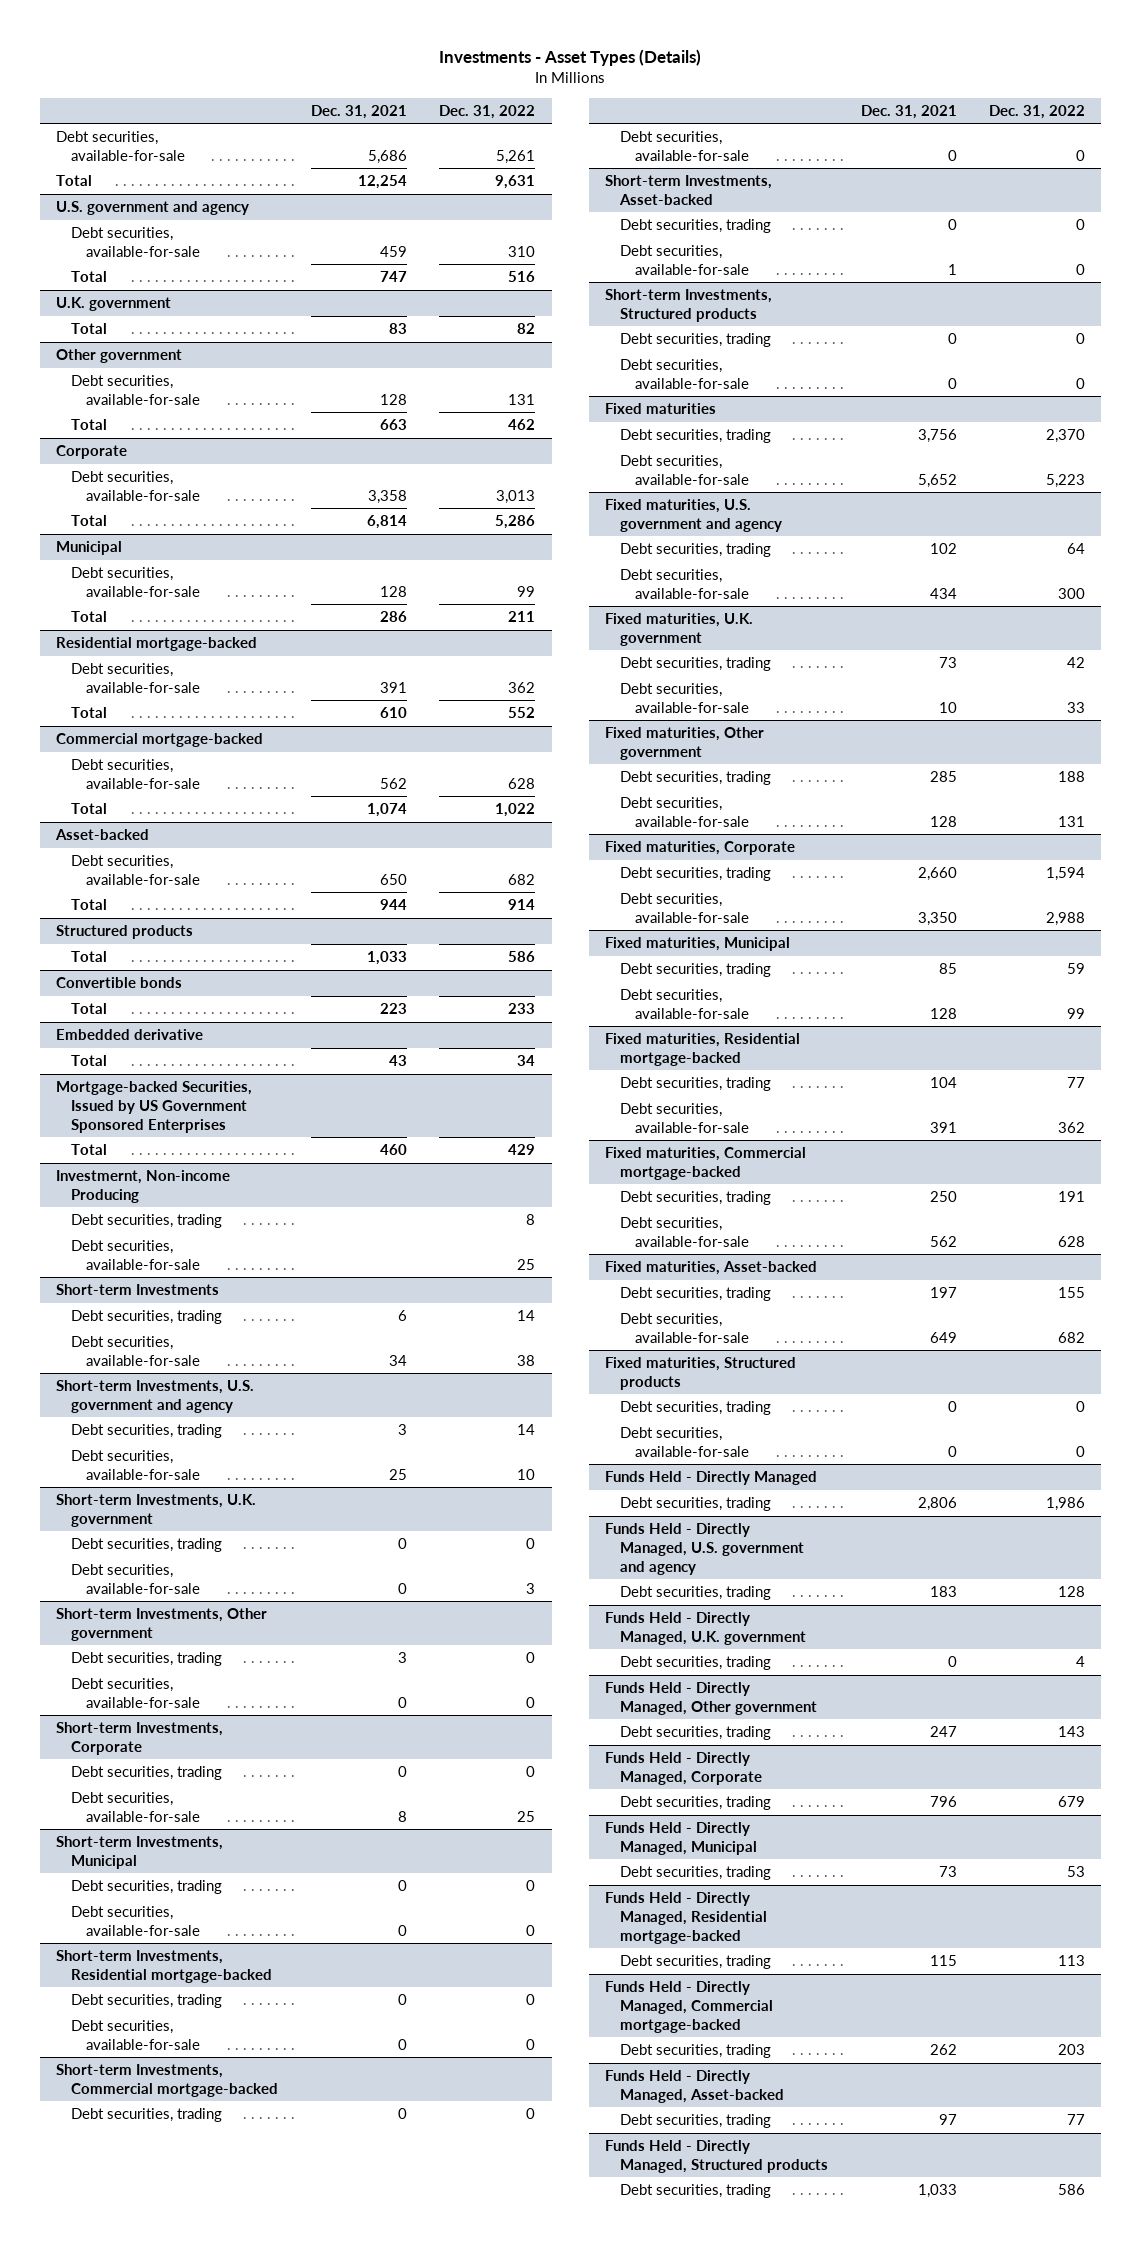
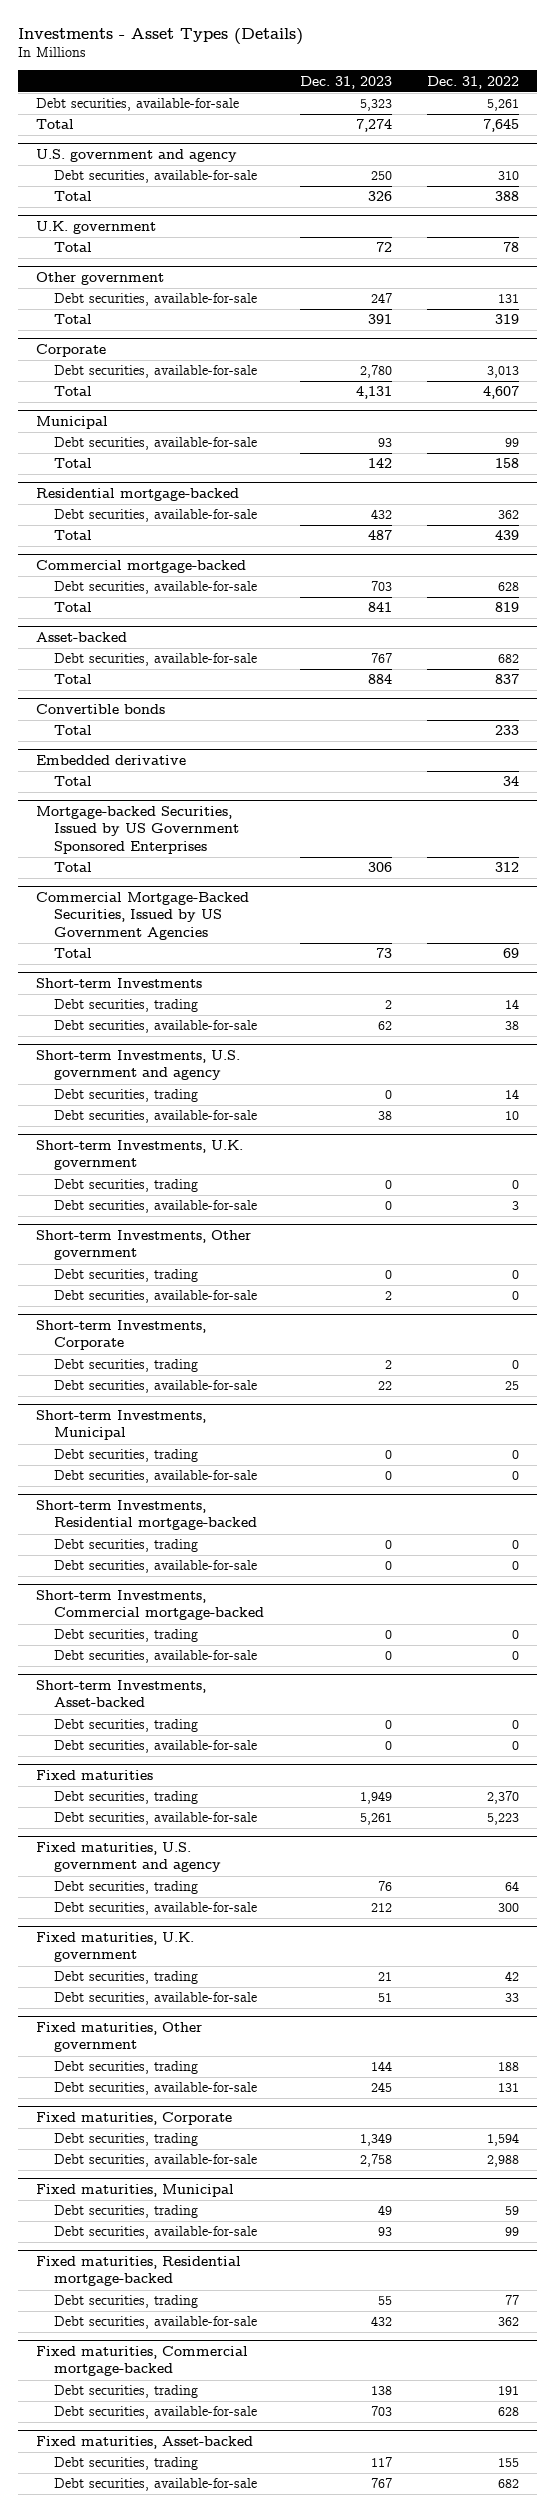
- | Dec. 31, 2021 | Dec. 31, 2022
+ | Dec. 31, 2023 | Dec. 31, 2022
- Total | 12,254 | 9,631
+ Total | 7,274 | 7,645
@ U.S. government and agency
- Total | 747 | 516
+ Total | 326 | 388
@ U.K. government
- Total | 83 | 82
+ Total | 72 | 78
@ Other government
- Total | 663 | 462
+ Total | 391 | 319
@ Corporate
- Total | 6,814 | 5,286
+ Total | 4,131 | 4,607
@ Municipal
- Total | 286 | 211
+ Total | 142 | 158
@ Residential mortgage-backed
- Total | 610 | 552
+ Total | 487 | 439
@ Commercial mortgage-backed
- Total | 1,074 | 1,022
+ Total | 841 | 819
@ Asset-backed
- Total | 944 | 914
- Structured products
- Total | 1,033 | 586
@ Asset-backed
+ Total | 884 | 837
@ Mortgage-backed Securities, Issued by US Government Sponsored Enterprises
- Total | 460 | 429
- Investmernt, Non-income Producing
- Debt securities, trading | | 8
- Debt securities, available-for-sale | | 25
@ Mortgage-backed Securities, Issued by US Government Sponsored Enterprises
+ Total | 306 | 312
+ Commercial Mortgage-Backed Securities, Issued by US Government Agencies
+ Total | 73 | 69
- Short-term Investments, Structured products
- Debt securities, trading | 0 | 0
- Debt securities, available-for-sale | 0 | 0
- Fixed maturities, Structured products
- Debt securities, trading | 0 | 0
- Debt securities, available-for-sale | 0 | 0
- Funds Held - Directly Managed
- Debt securities, trading | 2,806 | 1,986
- Funds Held - Directly Managed, U.S. government and agency
- Debt securities, trading | 183 | 128
- Funds Held - Directly Managed, U.K. government
- Debt securities, trading | 0 | 4
- Funds Held - Directly Managed, Other government
- Debt securities, trading | 247 | 143
- Funds Held - Directly Managed, Corporate
- Debt securities, trading | 796 | 679
- Funds Held - Directly Managed, Municipal
- Debt securities, trading | 73 | 53
- Funds Held - Directly Managed, Residential mortgage-backed
- Debt securities, trading | 115 | 113
- Funds Held - Directly Managed, Commercial mortgage-backed
- Debt securities, trading | 262 | 203
- Funds Held - Directly Managed, Asset-backed
- Debt securities, trading | 97 | 77
- Funds Held - Directly Managed, Structured products
- Debt securities, trading | 1,033 | 586

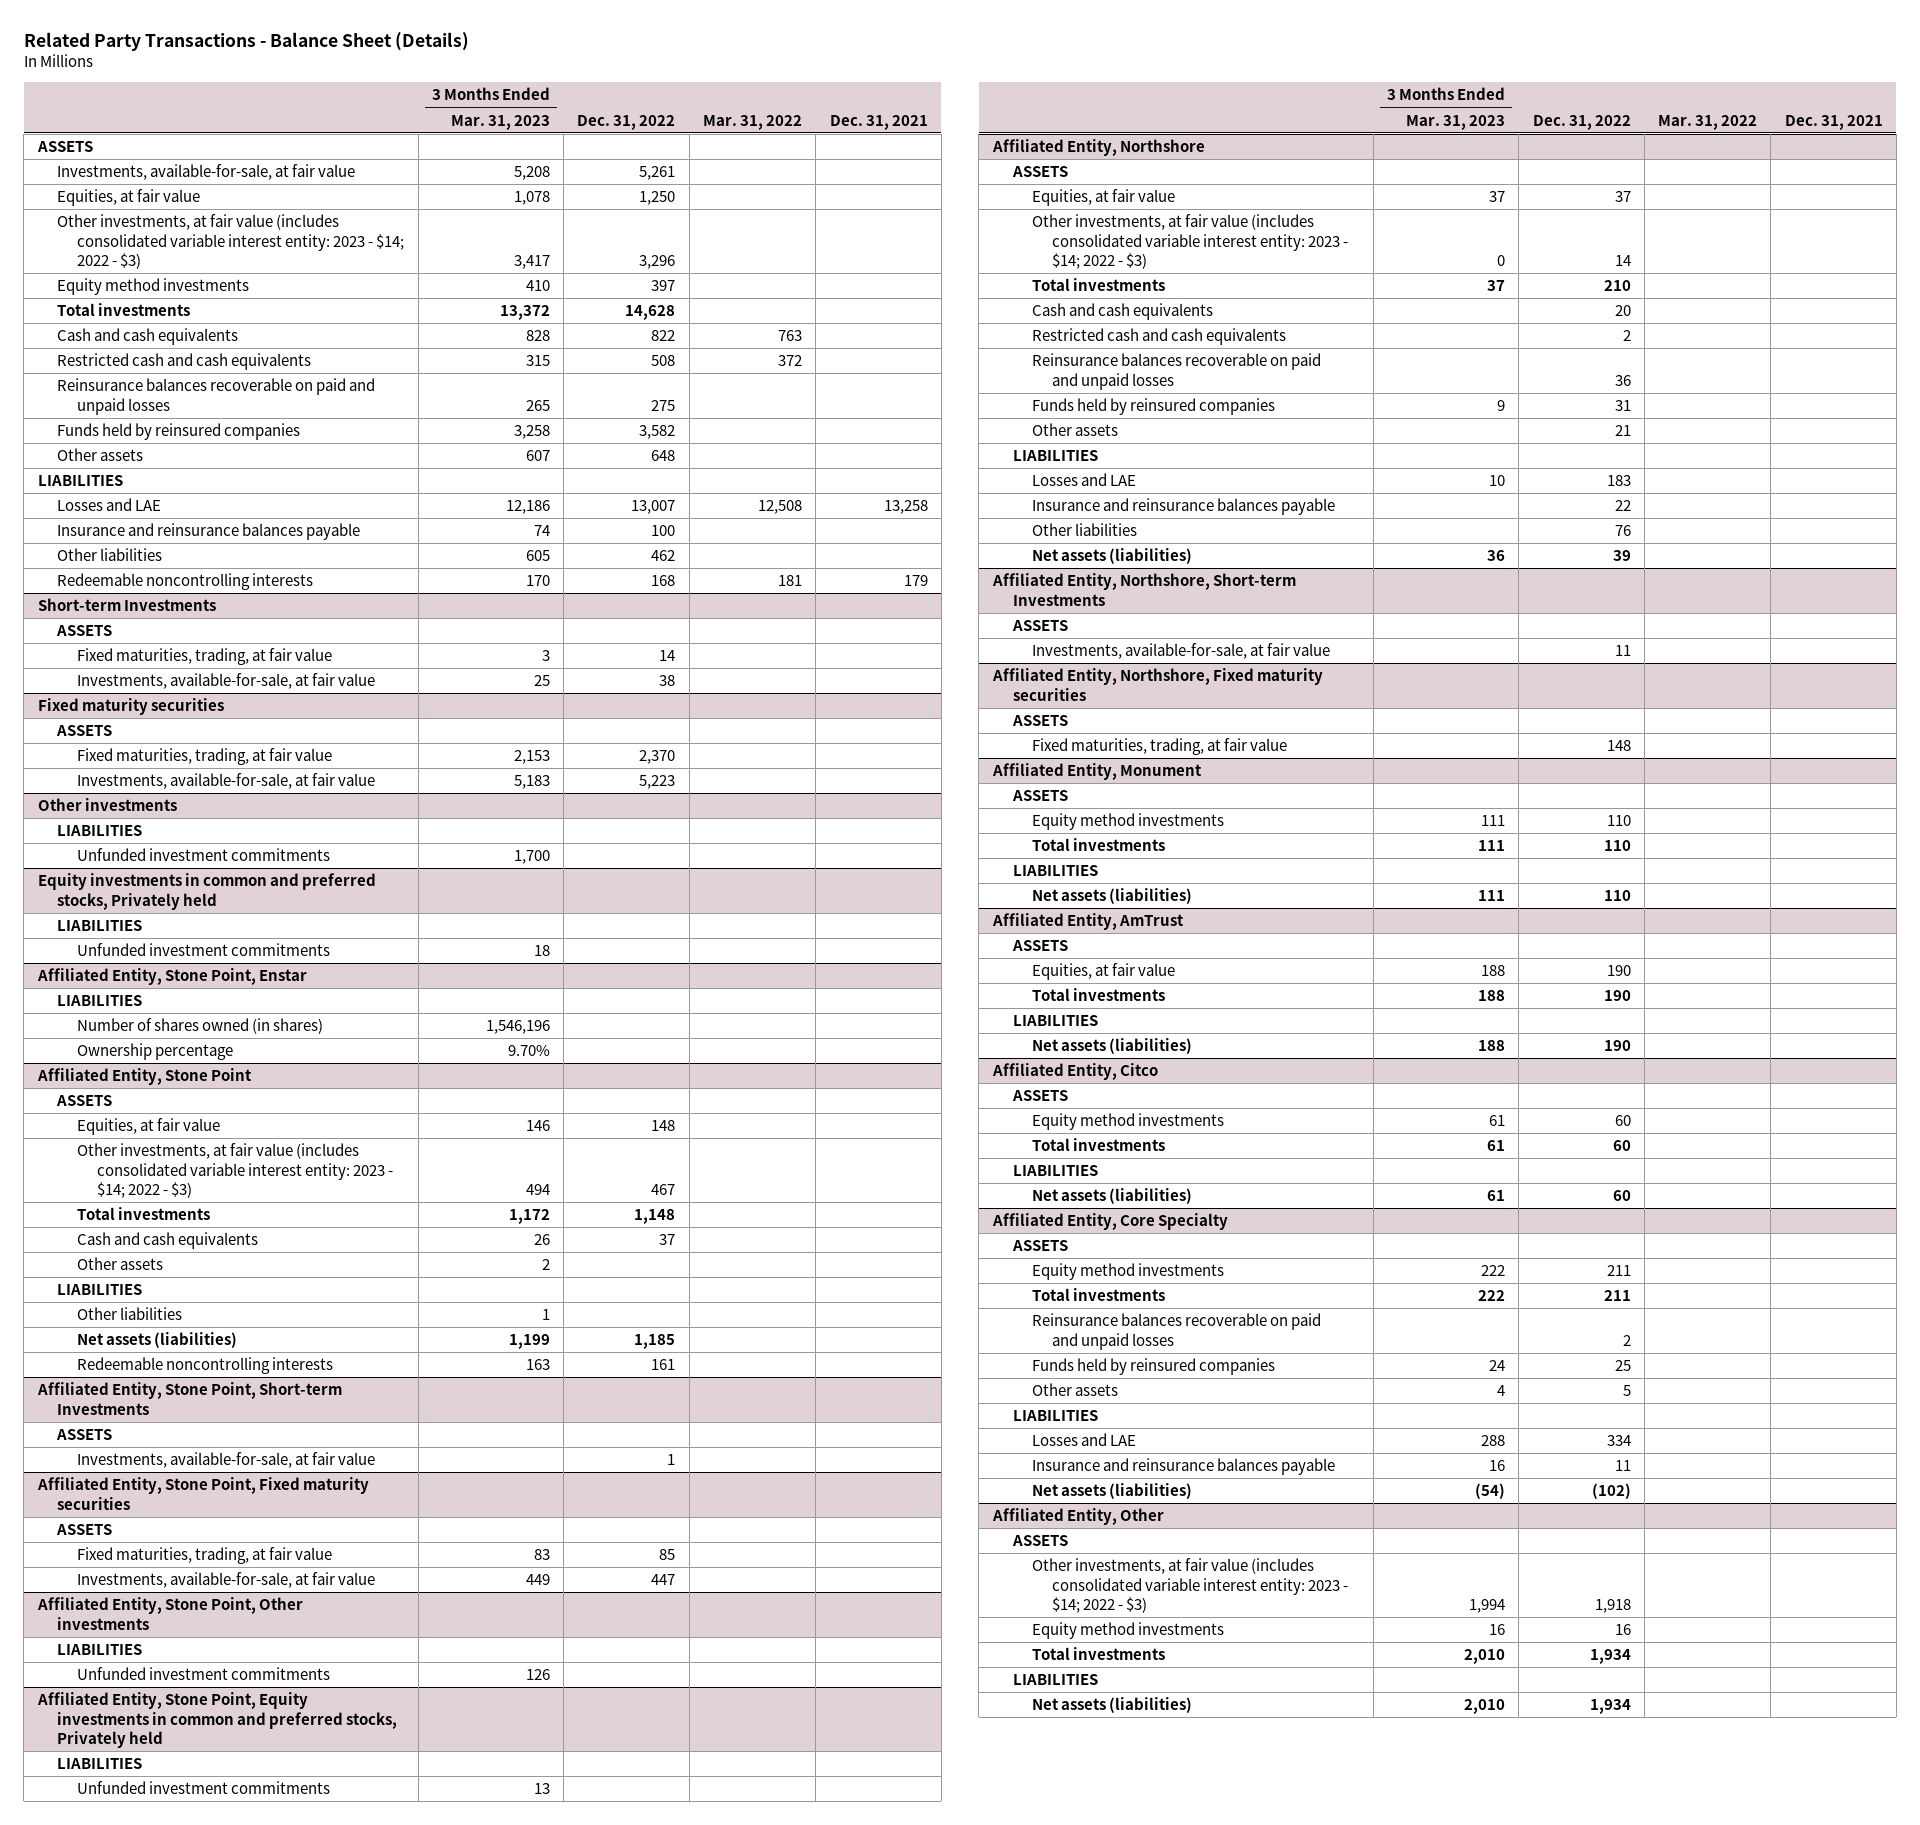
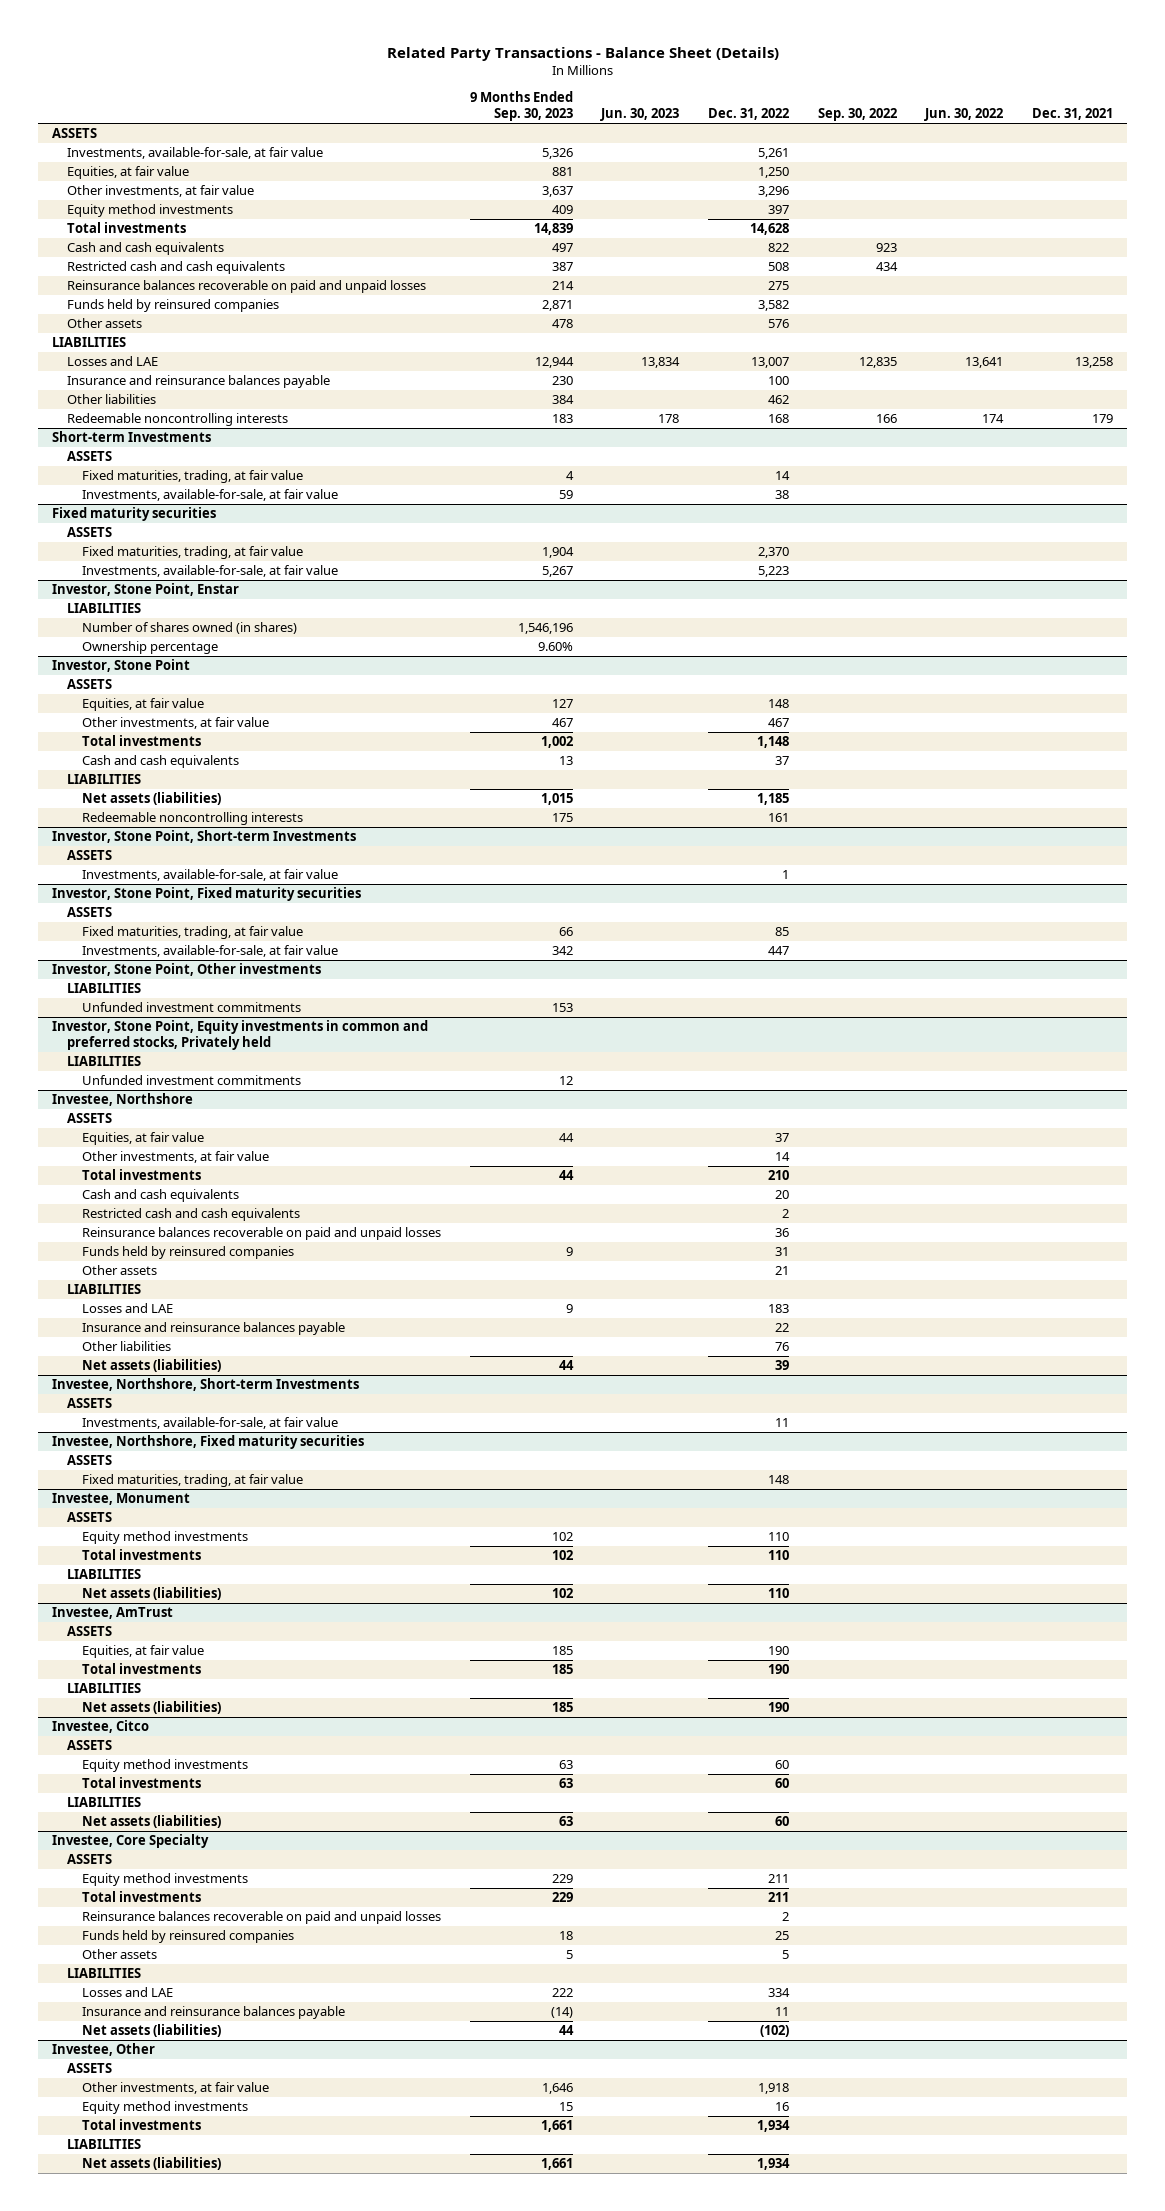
- | 3 Months Ended Mar. 31, 2023 | Dec. 31, 2022 | Mar. 31, 2022 | Dec. 31, 2021
+ | 9 Months Ended Sep. 30, 2023 | Jun. 30, 2023 | Dec. 31, 2022 | Sep. 30, 2022 | Jun. 30, 2022 | Dec. 31, 2021
- Other investments, at fair value (includes consolidated variable interest entity: 2023 - $14; 2022 - $3) | 3,417 | 3,296 | |
+ Other investments, at fair value | 3,637 | | 3,296 | | |
- Other assets | 607 | 648 | |
+ Other assets | 478 | | 576 | | |
- Other investments
- LIABILITIES
- Unfunded investment commitments | 1,700 | | |
- Equity investments in common and preferred stocks, Privately held
- LIABILITIES
- Unfunded investment commitments | 18 | | |
- Affiliated Entity, Stone Point, Enstar
+ Investor, Stone Point, Enstar
- Affiliated Entity, Stone Point
+ Investor, Stone Point
- Other investments, at fair value (includes consolidated variable interest entity: 2023 - $14; 2022 - $3) | 494 | 467 | |
+ Other investments, at fair value | 467 | | 467 | | |
- Other assets | 2 | | |
- Other liabilities | 1 | | |
- Affiliated Entity, Stone Point, Short-term Investments
+ Investor, Stone Point, Short-term Investments
- Affiliated Entity, Stone Point, Fixed maturity securities
+ Investor, Stone Point, Fixed maturity securities
- Affiliated Entity, Stone Point, Other investments
+ Investor, Stone Point, Other investments
- Affiliated Entity, Stone Point, Equity investments in common and preferred stocks, Privately held
+ Investor, Stone Point, Equity investments in common and preferred stocks, Privately held
- Affiliated Entity, Northshore
+ Investee, Northshore
- Other investments, at fair value (includes consolidated variable interest entity: 2023 - $14; 2022 - $3) | 0 | 14 | |
+ Other investments, at fair value | | | 14 | | |
- Affiliated Entity, Northshore, Short-term Investments
+ Investee, Northshore, Short-term Investments
- Affiliated Entity, Northshore, Fixed maturity securities
+ Investee, Northshore, Fixed maturity securities
- Affiliated Entity, Monument
+ Investee, Monument
- Affiliated Entity, AmTrust
+ Investee, AmTrust
- Affiliated Entity, Citco
+ Investee, Citco
- Affiliated Entity, Core Specialty
+ Investee, Core Specialty
- Affiliated Entity, Other
+ Investee, Other
- Other investments, at fair value (includes consolidated variable interest entity: 2023 - $14; 2022 - $3) | 1,994 | 1,918 | |
+ Other investments, at fair value | 1,646 | | 1,918 | | |

